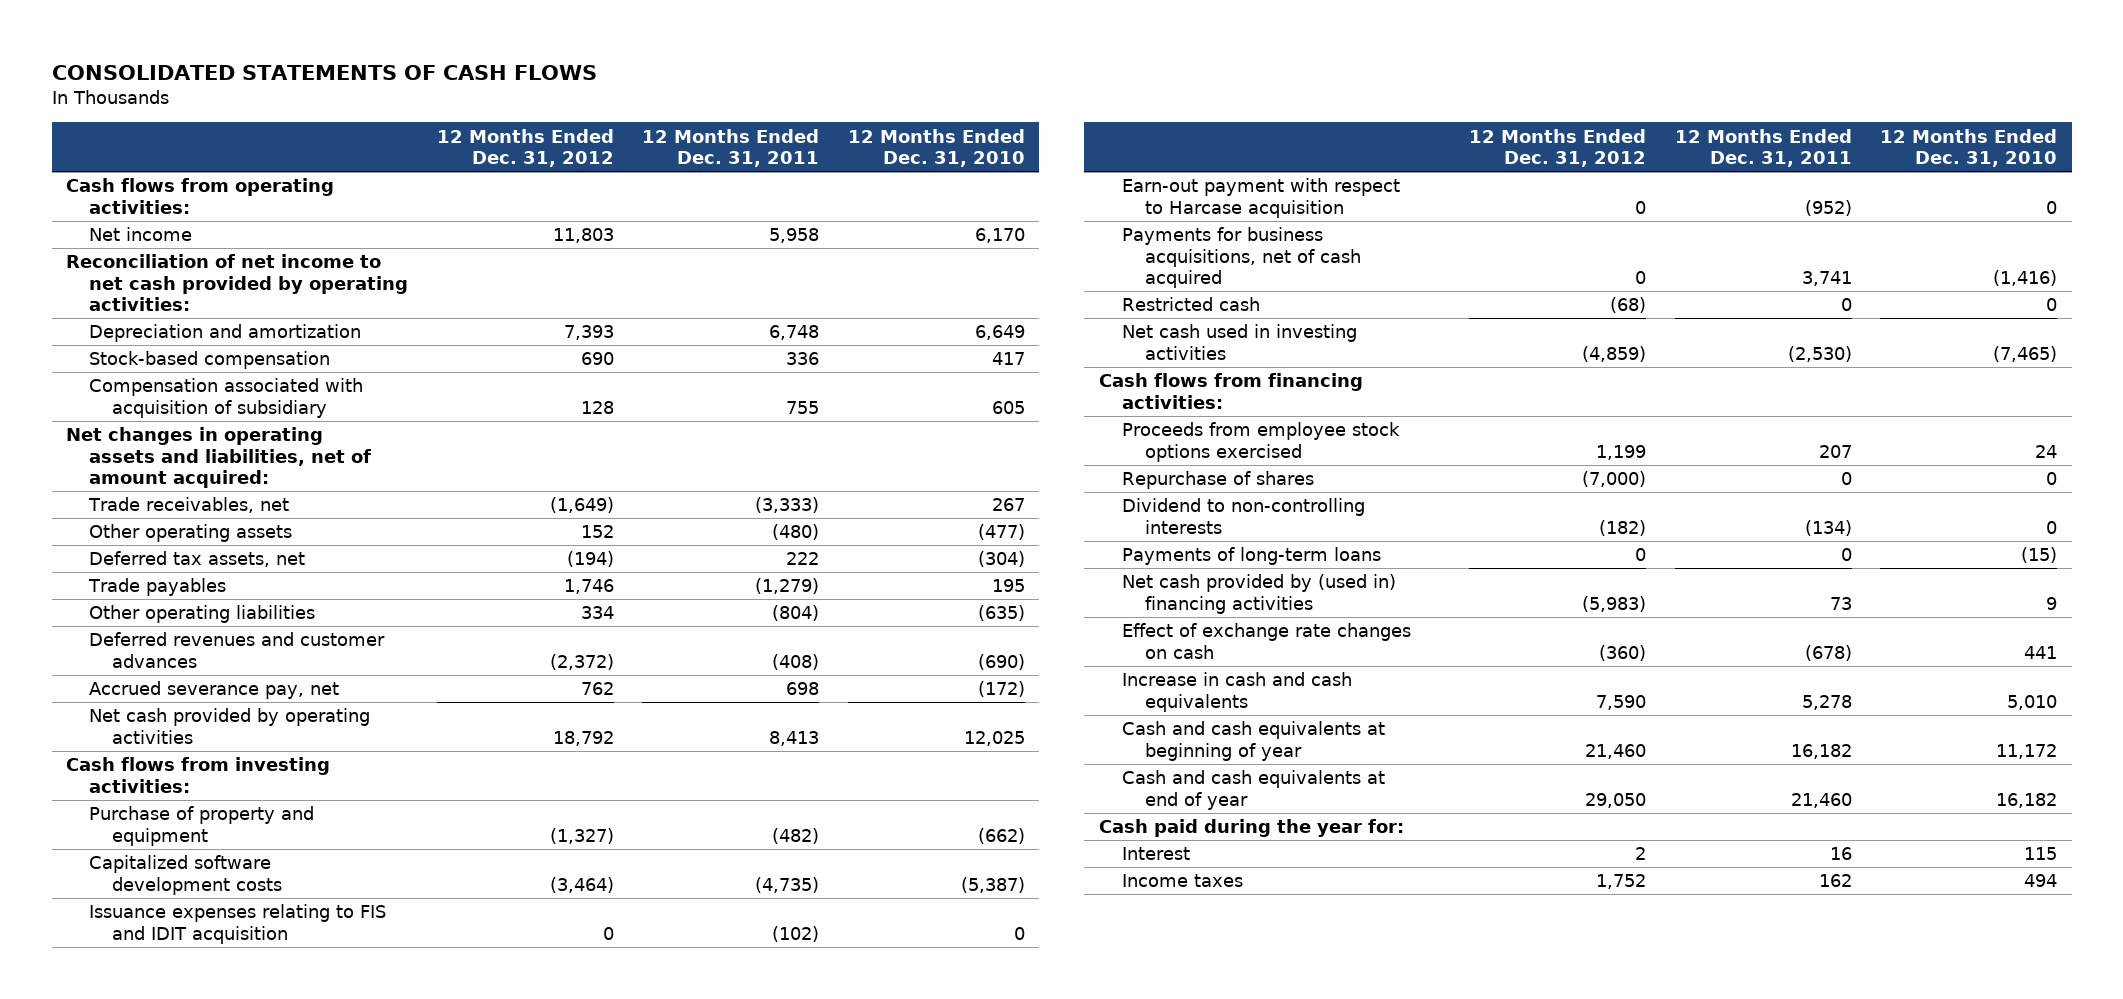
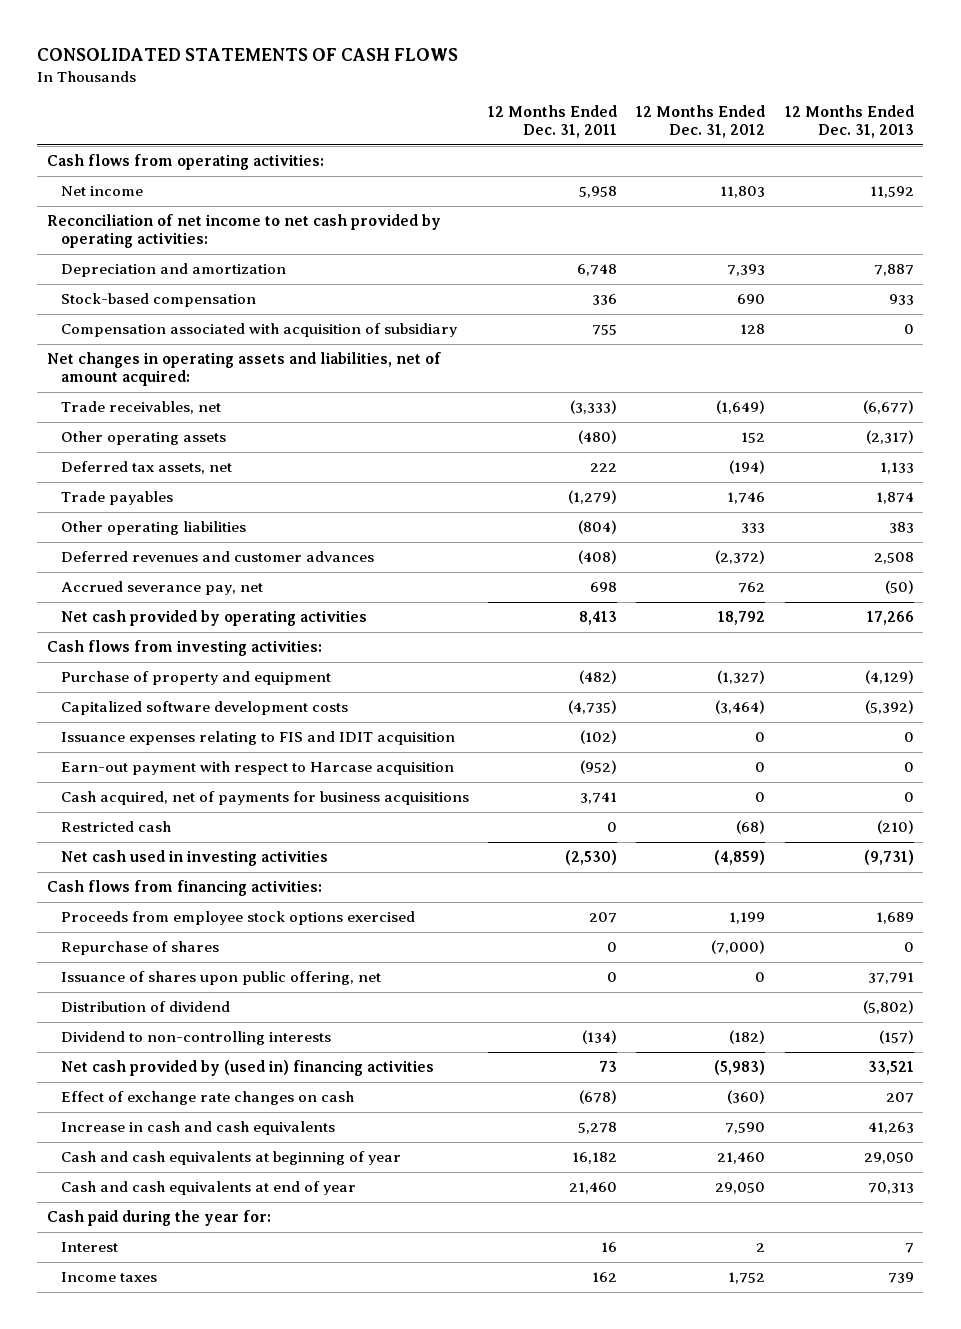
- | 12 Months Ended Dec. 31, 2012 | 12 Months Ended Dec. 31, 2011 | 12 Months Ended Dec. 31, 2010
+ | 12 Months Ended Dec. 31, 2011 | 12 Months Ended Dec. 31, 2012 | 12 Months Ended Dec. 31, 2013
- Other operating liabilities | 334 | (804) | (635)
+ Other operating liabilities | (804) | 333 | 383
- Payments for business acquisitions, net of cash acquired | 0 | 3,741 | (1,416)
+ Cash acquired, net of payments for business acquisitions | 3,741 | 0 | 0
+ Issuance of shares upon public offering, net | 0 | 0 | 37,791
+ Distribution of dividend | | | (5,802)
- Payments of long-term loans | 0 | 0 | (15)

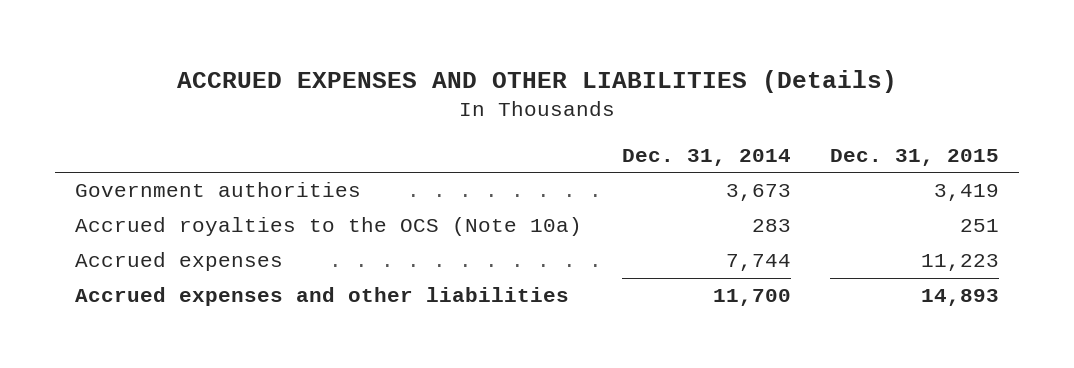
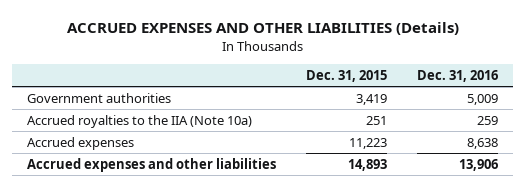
- | Dec. 31, 2014 | Dec. 31, 2015
+ | Dec. 31, 2015 | Dec. 31, 2016
- Accrued royalties to the OCS (Note 10a) | 283 | 251
+ Accrued royalties to the IIA (Note 10a) | 251 | 259

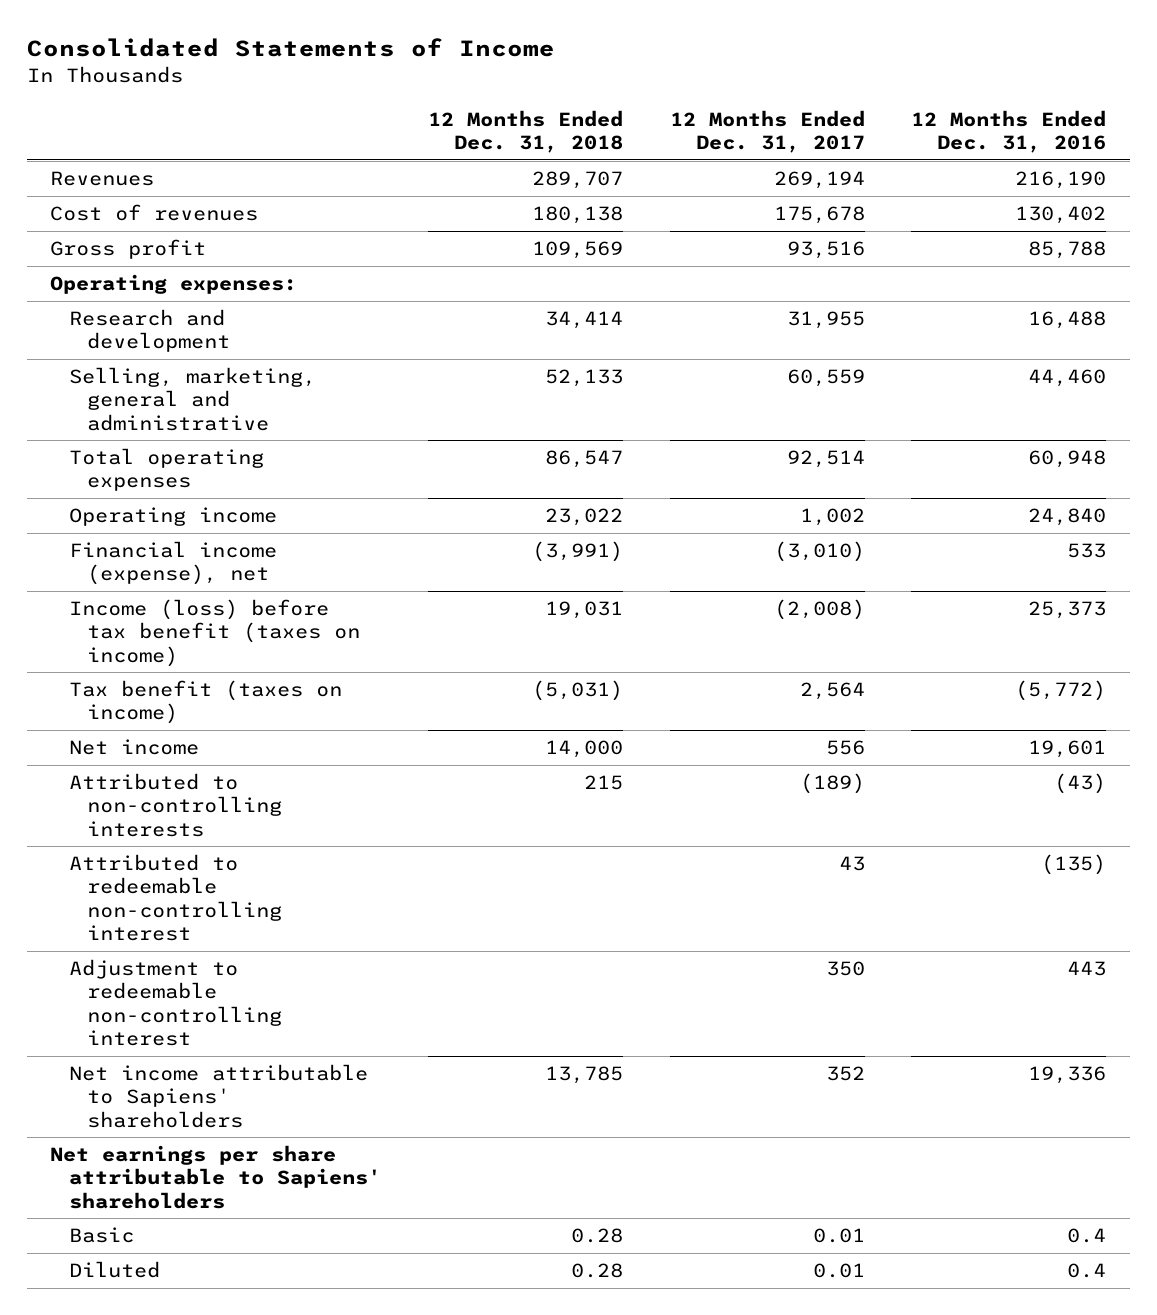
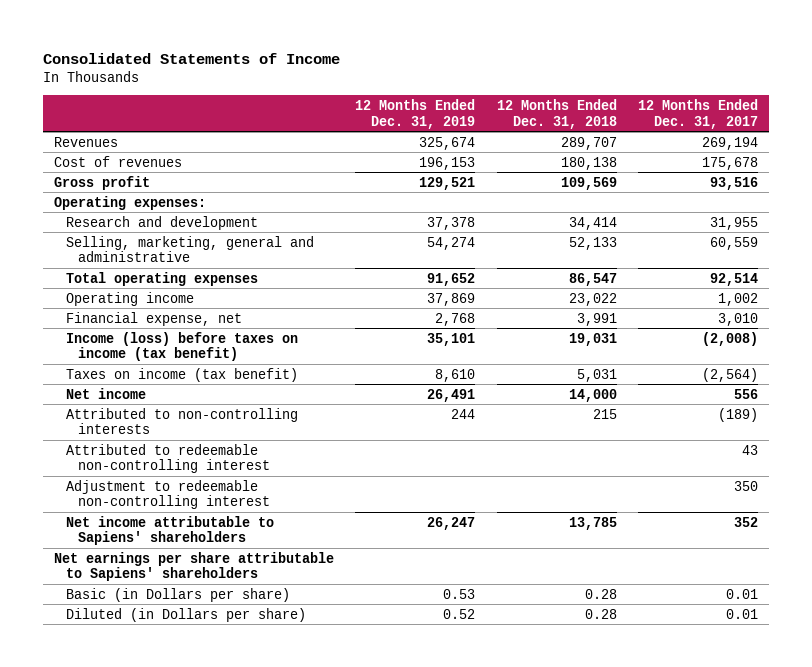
- | 12 Months Ended Dec. 31, 2018 | 12 Months Ended Dec. 31, 2017 | 12 Months Ended Dec. 31, 2016
+ | 12 Months Ended Dec. 31, 2019 | 12 Months Ended Dec. 31, 2018 | 12 Months Ended Dec. 31, 2017
- Financial income (expense), net | (3,991) | (3,010) | 533
- Income (loss) before tax benefit (taxes on income) | 19,031 | (2,008) | 25,373
- Tax benefit (taxes on income) | (5,031) | 2,564 | (5,772)
+ Financial expense, net | 2,768 | 3,991 | 3,010
+ Income (loss) before taxes on income (tax benefit) | 35,101 | 19,031 | (2,008)
+ Taxes on income (tax benefit) | 8,610 | 5,031 | (2,564)
- Basic | 0.28 | 0.01 | 0.4
- Diluted | 0.28 | 0.01 | 0.4
+ Basic (in Dollars per share) | 0.53 | 0.28 | 0.01
+ Diluted (in Dollars per share) | 0.52 | 0.28 | 0.01

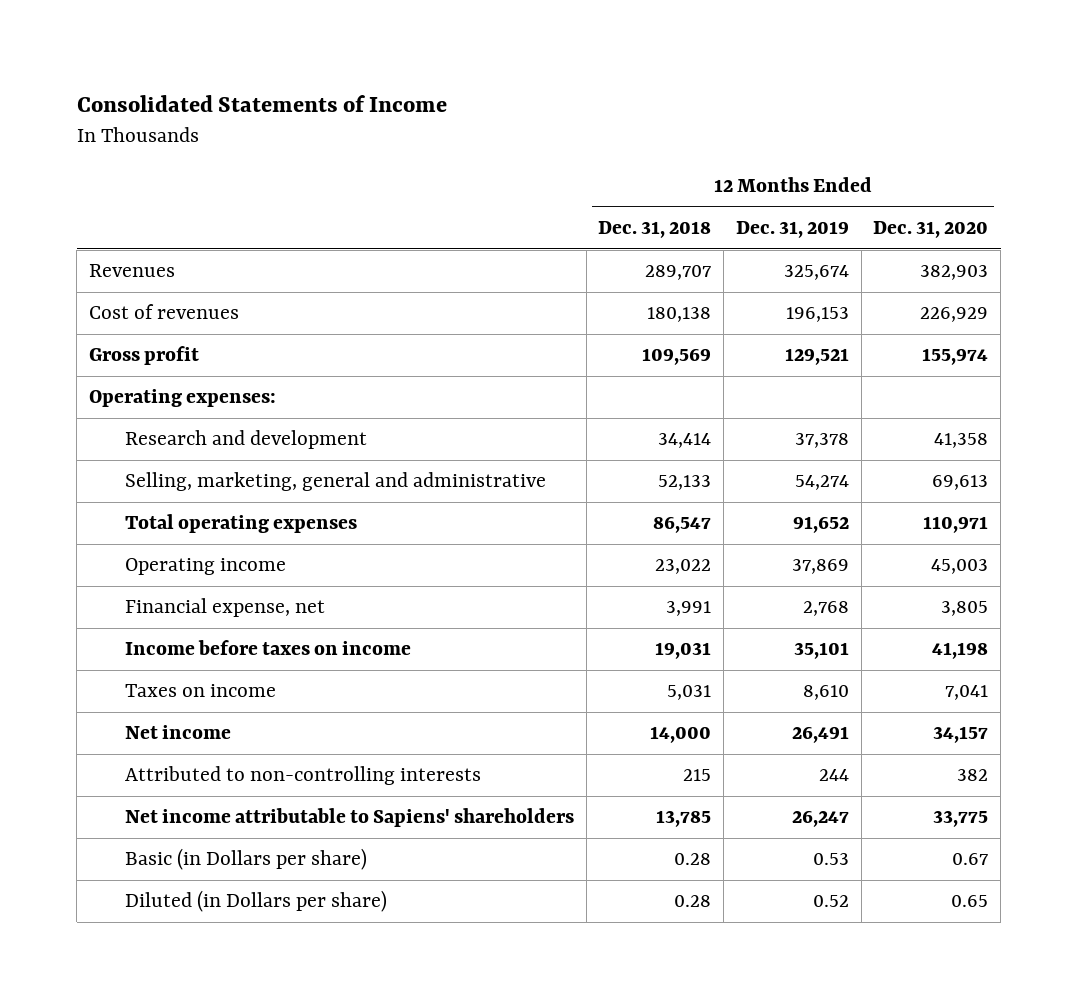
- | 12 Months Ended Dec. 31, 2019 | 12 Months Ended Dec. 31, 2018 | 12 Months Ended Dec. 31, 2017
+ | 12 Months Ended Dec. 31, 2018 | 12 Months Ended Dec. 31, 2019 | 12 Months Ended Dec. 31, 2020
- Income (loss) before taxes on income (tax benefit) | 35,101 | 19,031 | (2,008)
- Taxes on income (tax benefit) | 8,610 | 5,031 | (2,564)
+ Income before taxes on income | 19,031 | 35,101 | 41,198
+ Taxes on income | 5,031 | 8,610 | 7,041
- Attributed to redeemable non-controlling interest | | | 43
- Adjustment to redeemable non-controlling interest | | | 350
- Net earnings per share attributable to Sapiens' shareholders

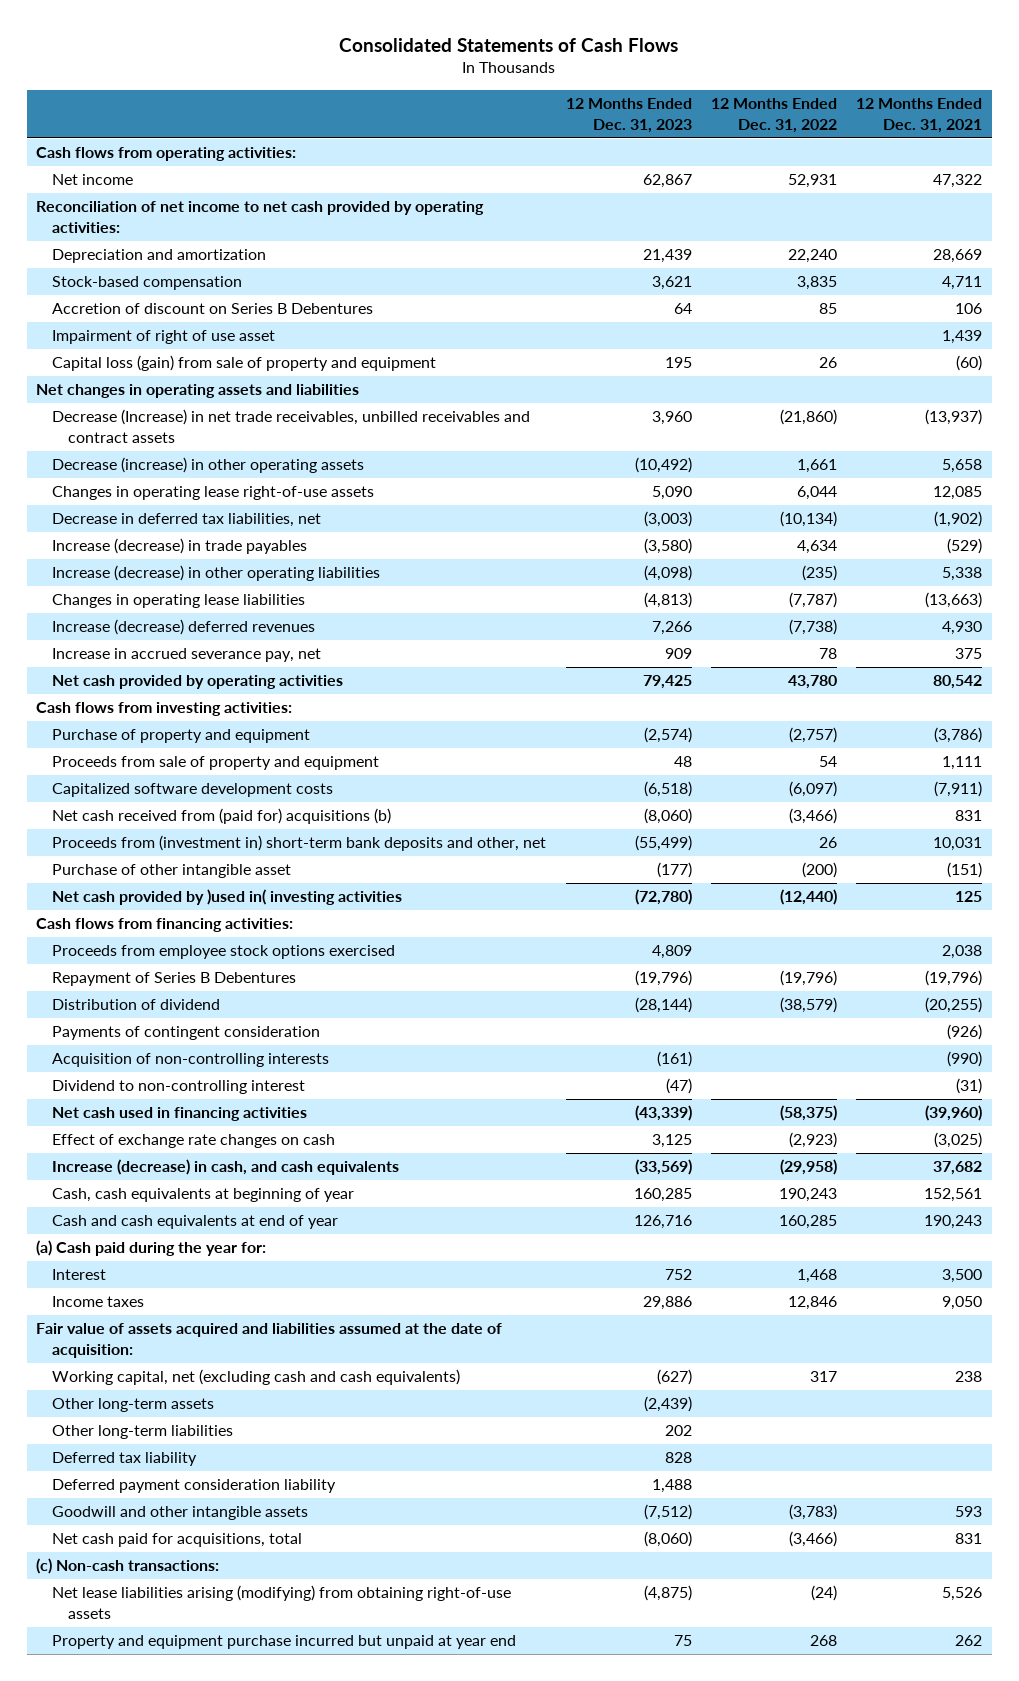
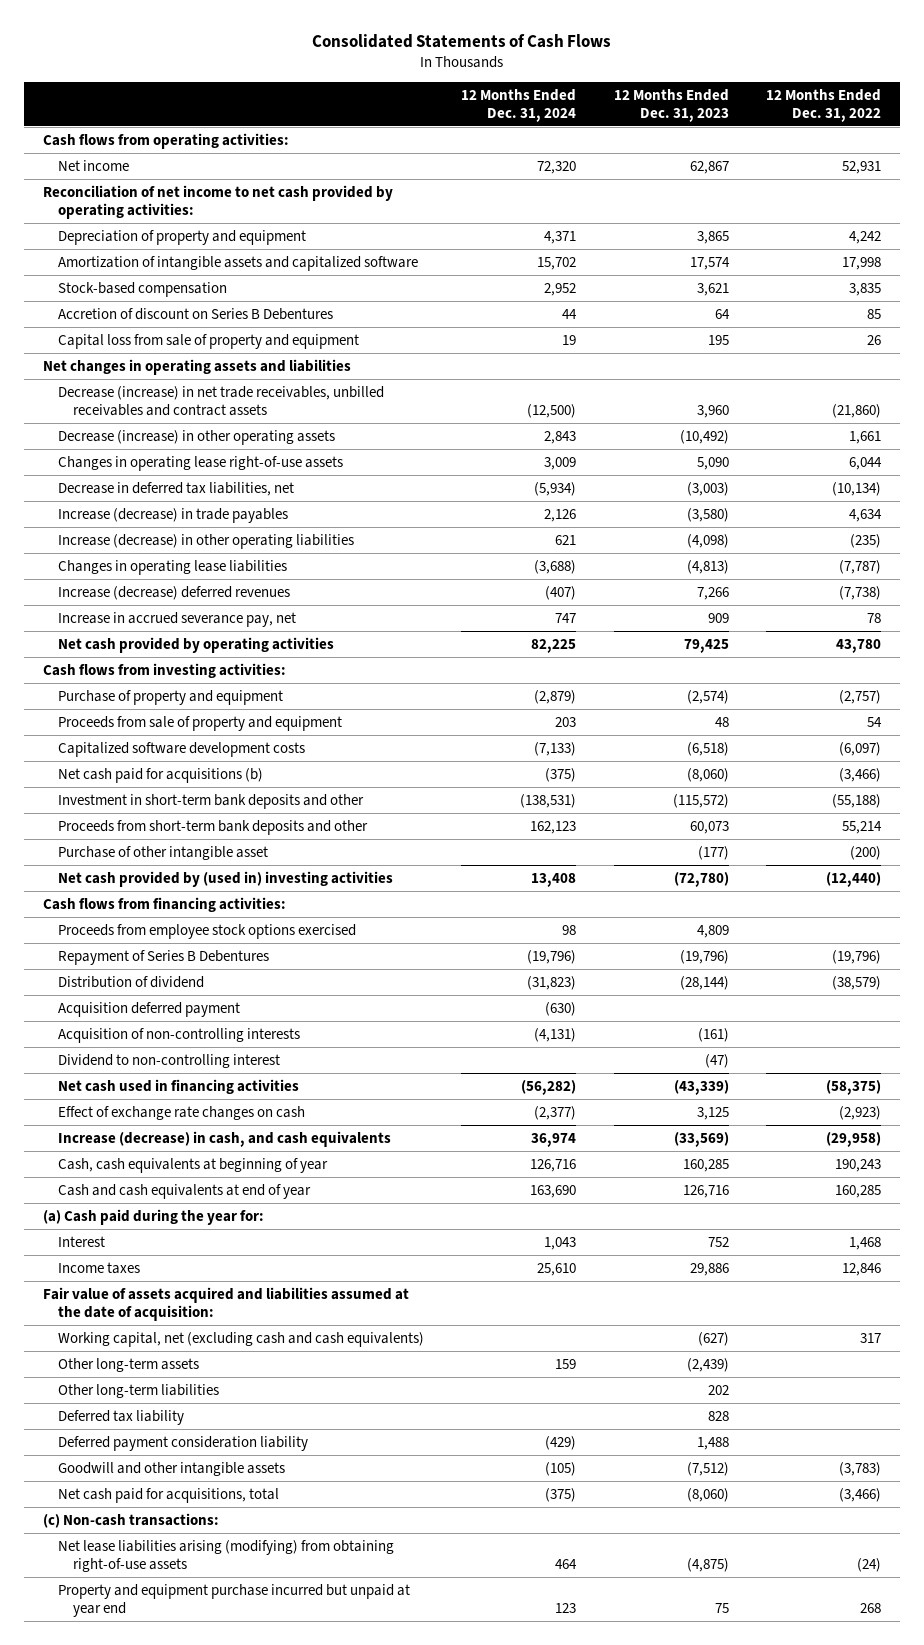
- | 12 Months Ended Dec. 31, 2023 | 12 Months Ended Dec. 31, 2022 | 12 Months Ended Dec. 31, 2021
+ | 12 Months Ended Dec. 31, 2024 | 12 Months Ended Dec. 31, 2023 | 12 Months Ended Dec. 31, 2022
- Depreciation and amortization | 21,439 | 22,240 | 28,669
+ Depreciation of property and equipment | 4,371 | 3,865 | 4,242
+ Amortization of intangible assets and capitalized software | 15,702 | 17,574 | 17,998
- Impairment of right of use asset | | | 1,439
- Capital loss (gain) from sale of property and equipment | 195 | 26 | (60)
+ Capital loss from sale of property and equipment | 19 | 195 | 26
- Decrease (Increase) in net trade receivables, unbilled receivables and contract assets | 3,960 | (21,860) | (13,937)
+ Decrease (increase) in net trade receivables, unbilled receivables and contract assets | (12,500) | 3,960 | (21,860)
- Net cash received from (paid for) acquisitions (b) | (8,060) | (3,466) | 831
- Proceeds from (investment in) short-term bank deposits and other, net | (55,499) | 26 | 10,031
+ Net cash paid for acquisitions (b) | (375) | (8,060) | (3,466)
+ Investment in short-term bank deposits and other | (138,531) | (115,572) | (55,188)
+ Proceeds from short-term bank deposits and other | 162,123 | 60,073 | 55,214
- Net cash provided by )used in( investing activities | (72,780) | (12,440) | 125
+ Net cash provided by (used in) investing activities | 13,408 | (72,780) | (12,440)
- Payments of contingent consideration | | | (926)
+ Acquisition deferred payment | (630) | |

